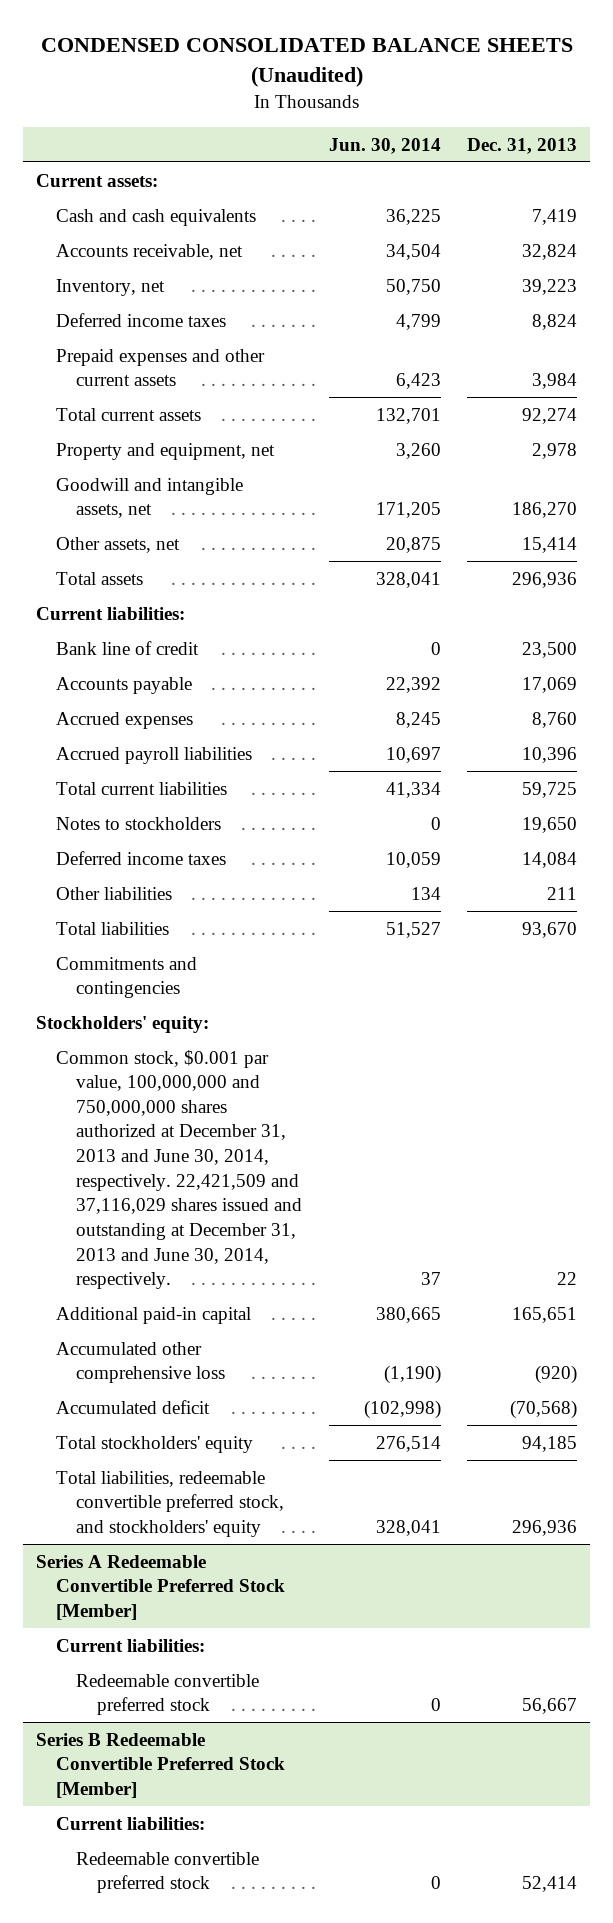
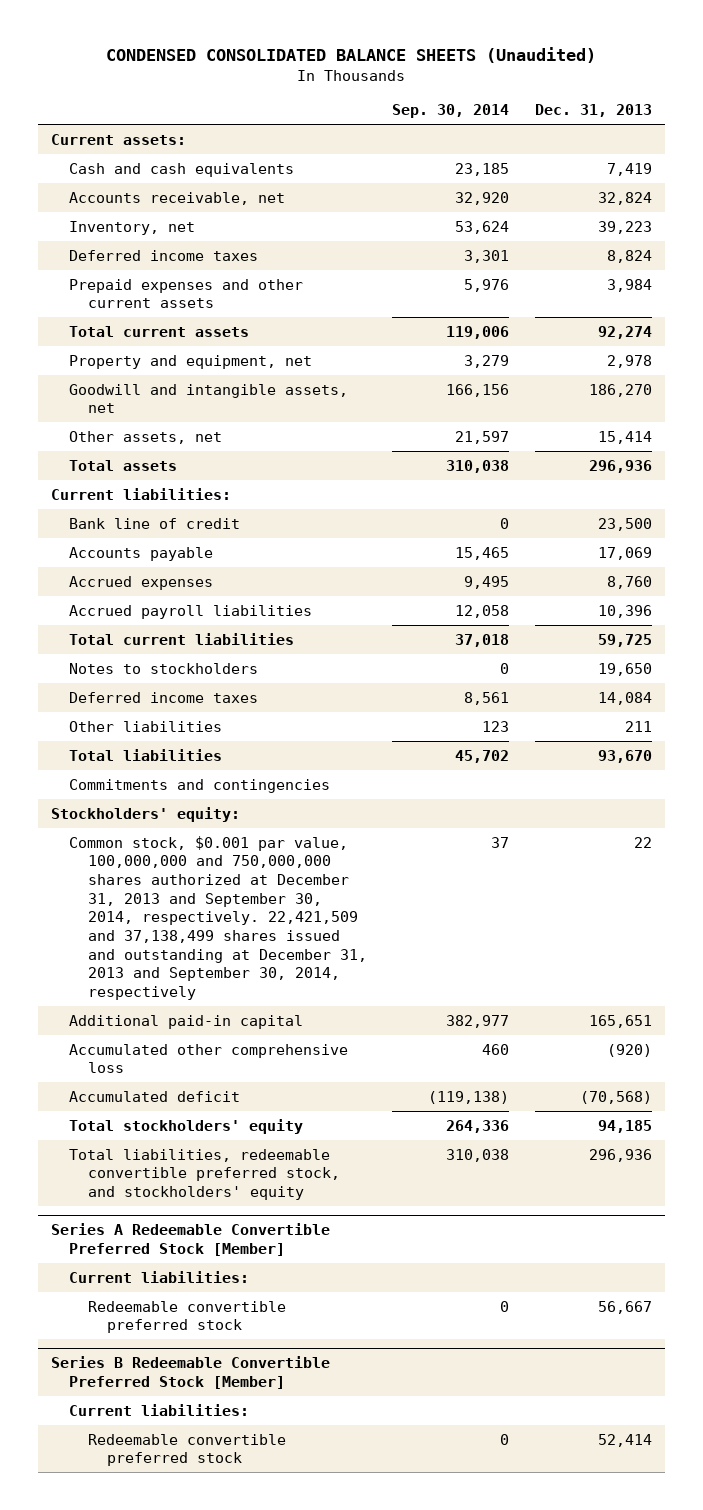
- | Jun. 30, 2014 | Dec. 31, 2013
+ | Sep. 30, 2014 | Dec. 31, 2013
- Common stock, $0.001 par value, 100,000,000 and 750,000,000 shares authorized at December 31, 2013 and June 30, 2014, respectively. 22,421,509 and 37,116,029 shares issued and outstanding at December 31, 2013 and June 30, 2014, respectively. | 37 | 22
+ Common stock, $0.001 par value, 100,000,000 and 750,000,000 shares authorized at December 31, 2013 and September 30, 2014, respectively. 22,421,509 and 37,138,499 shares issued and outstanding at December 31, 2013 and September 30, 2014, respectively | 37 | 22

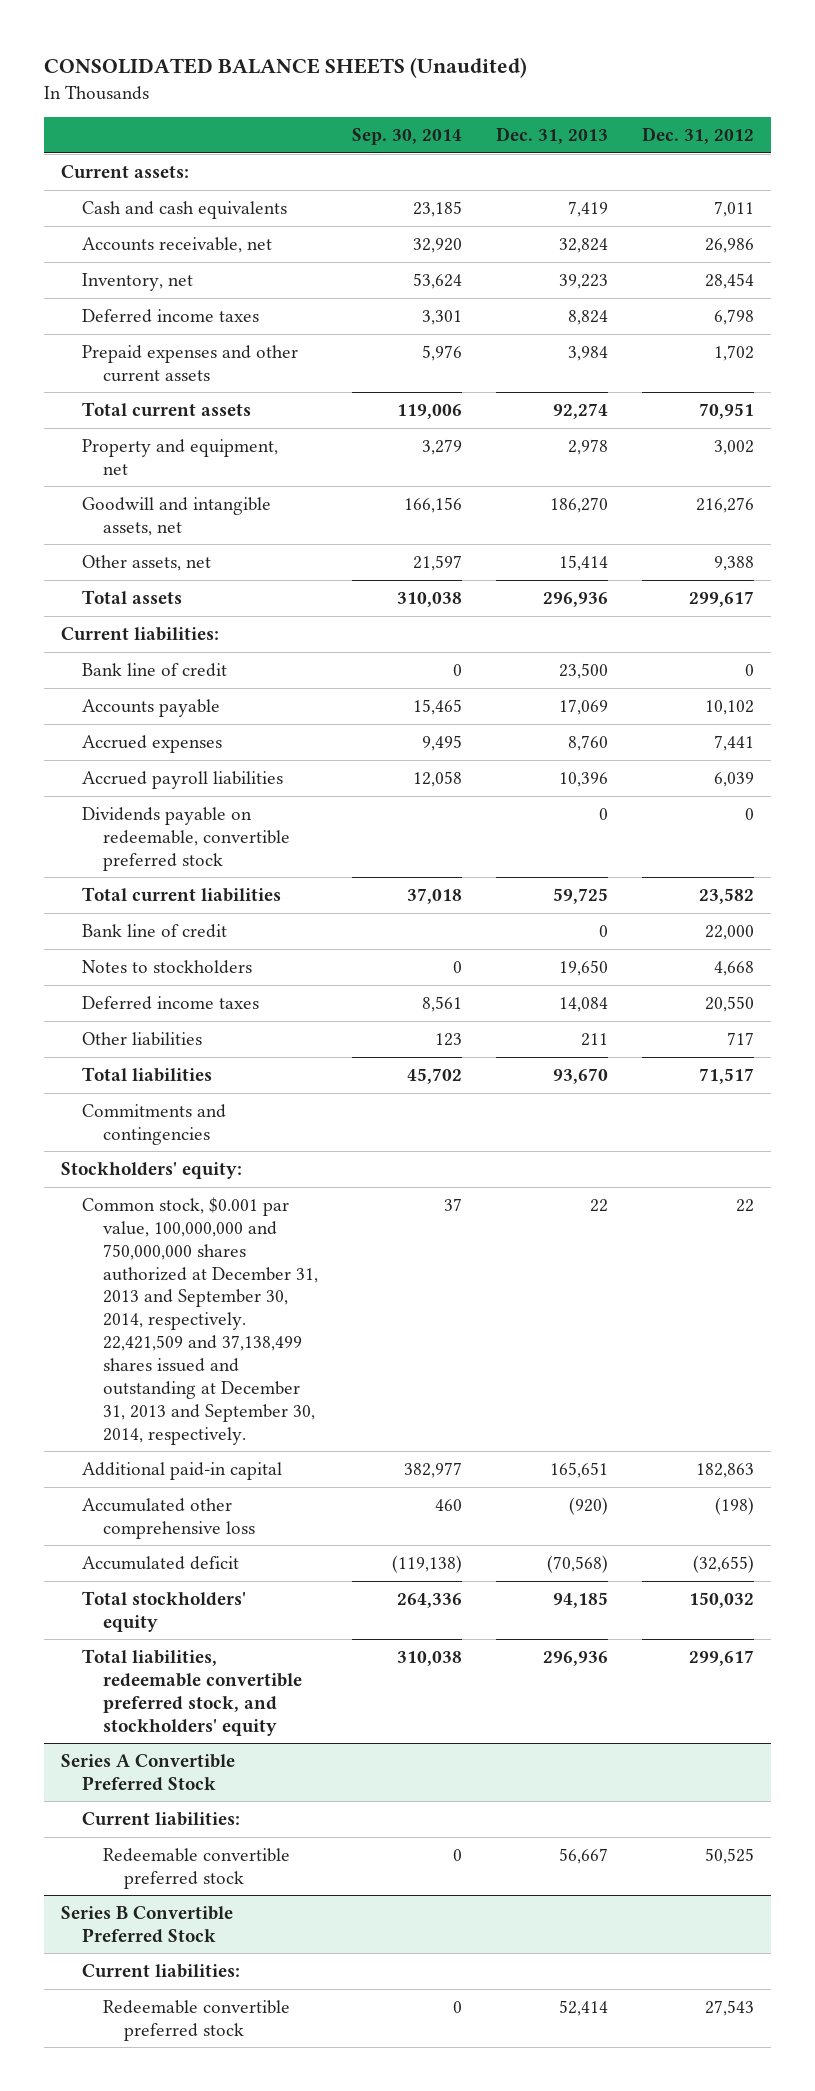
- CONDENSED CONSOLIDATED BALANCE SHEETS (Unaudited)
+ CONSOLIDATED BALANCE SHEETS (Unaudited)
- | Sep. 30, 2014 | Dec. 31, 2013
+ | Sep. 30, 2014 | Dec. 31, 2013 | Dec. 31, 2012
+ Dividends payable on redeemable, convertible preferred stock | | 0 | 0
+ Bank line of credit | | 0 | 22,000
- Common stock, $0.001 par value, 100,000,000 and 750,000,000 shares authorized at December 31, 2013 and September 30, 2014, respectively. 22,421,509 and 37,138,499 shares issued and outstanding at December 31, 2013 and September 30, 2014, respectively | 37 | 22
+ Common stock, $0.001 par value, 100,000,000 and 750,000,000 shares authorized at December 31, 2013 and September 30, 2014, respectively. 22,421,509 and 37,138,499 shares issued and outstanding at December 31, 2013 and September 30, 2014, respectively. | 37 | 22 | 22
- Series A Redeemable Convertible Preferred Stock [Member]
+ Series A Convertible Preferred Stock
- Series B Redeemable Convertible Preferred Stock [Member]
+ Series B Convertible Preferred Stock

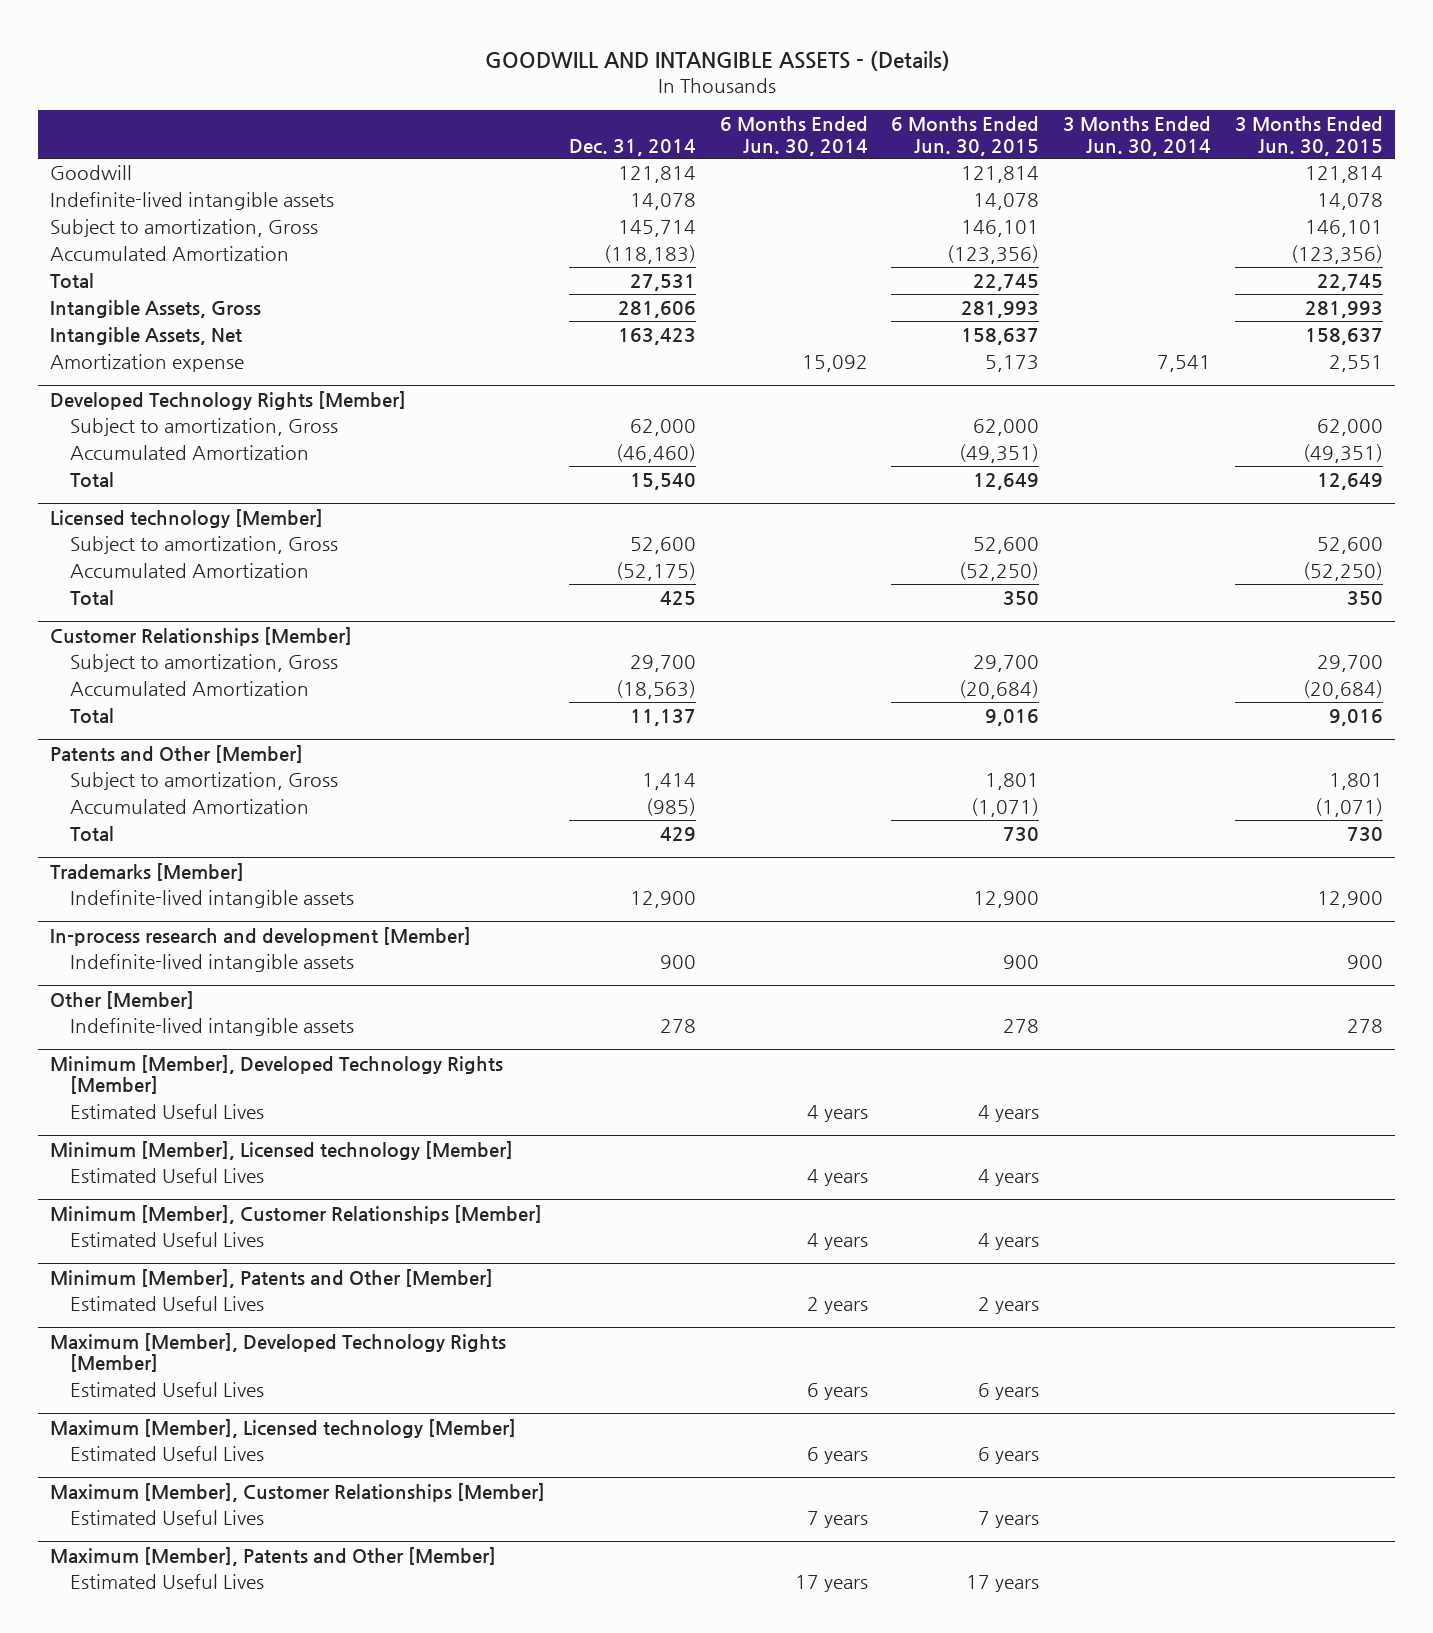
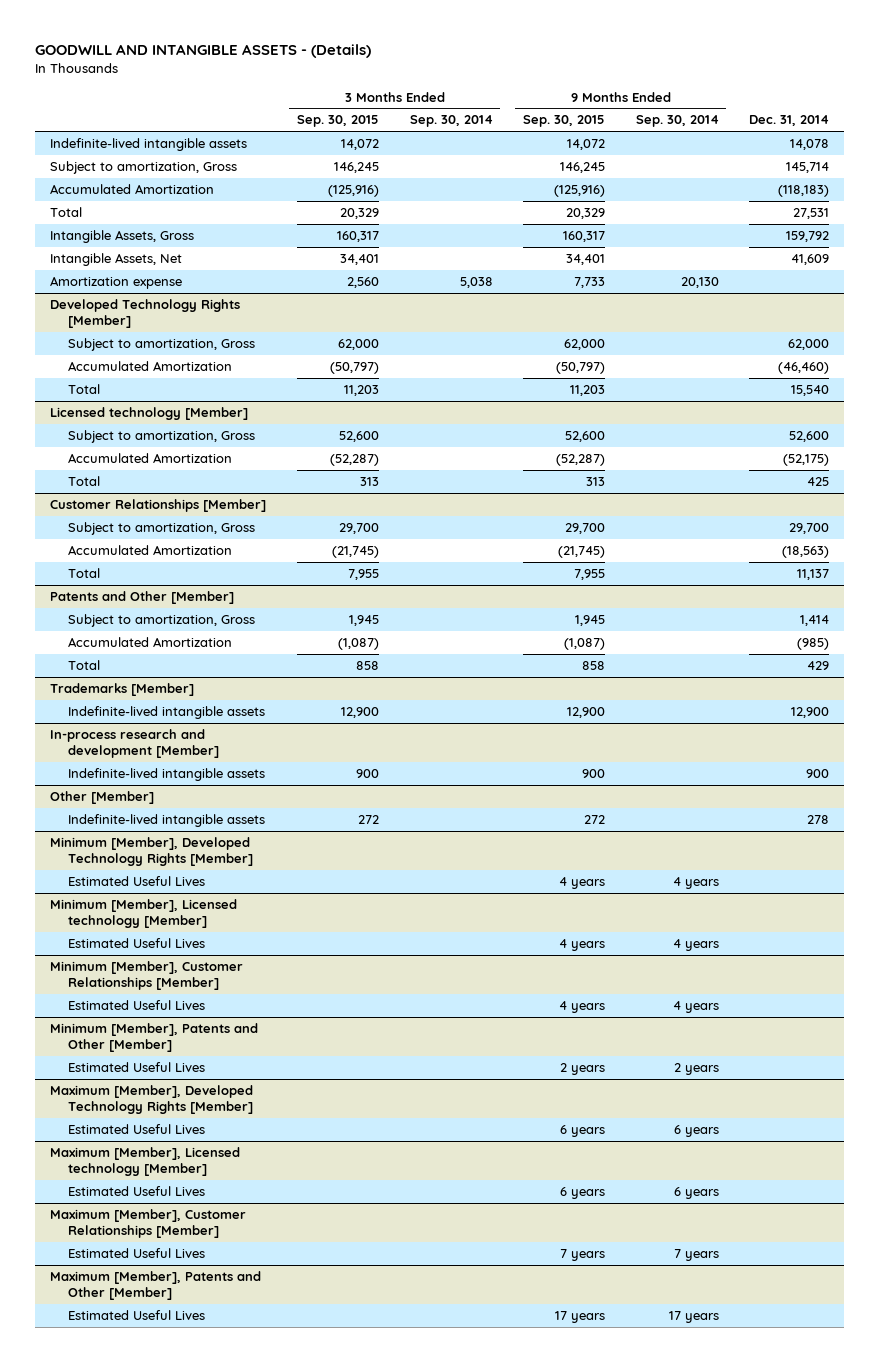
- | Dec. 31, 2014 | 6 Months Ended Jun. 30, 2014 | 6 Months Ended Jun. 30, 2015 | 3 Months Ended Jun. 30, 2014 | 3 Months Ended Jun. 30, 2015
+ | 3 Months Ended Sep. 30, 2015 | 3 Months Ended Sep. 30, 2014 | 9 Months Ended Sep. 30, 2015 | 9 Months Ended Sep. 30, 2014 | Dec. 31, 2014
- Goodwill | 121,814 | | 121,814 | | 121,814
- Intangible Assets, Gross | 281,606 | | 281,993 | | 281,993
- Intangible Assets, Net | 163,423 | | 158,637 | | 158,637
+ Intangible Assets, Gross | 160,317 | | 160,317 | | 159,792
+ Intangible Assets, Net | 34,401 | | 34,401 | | 41,609

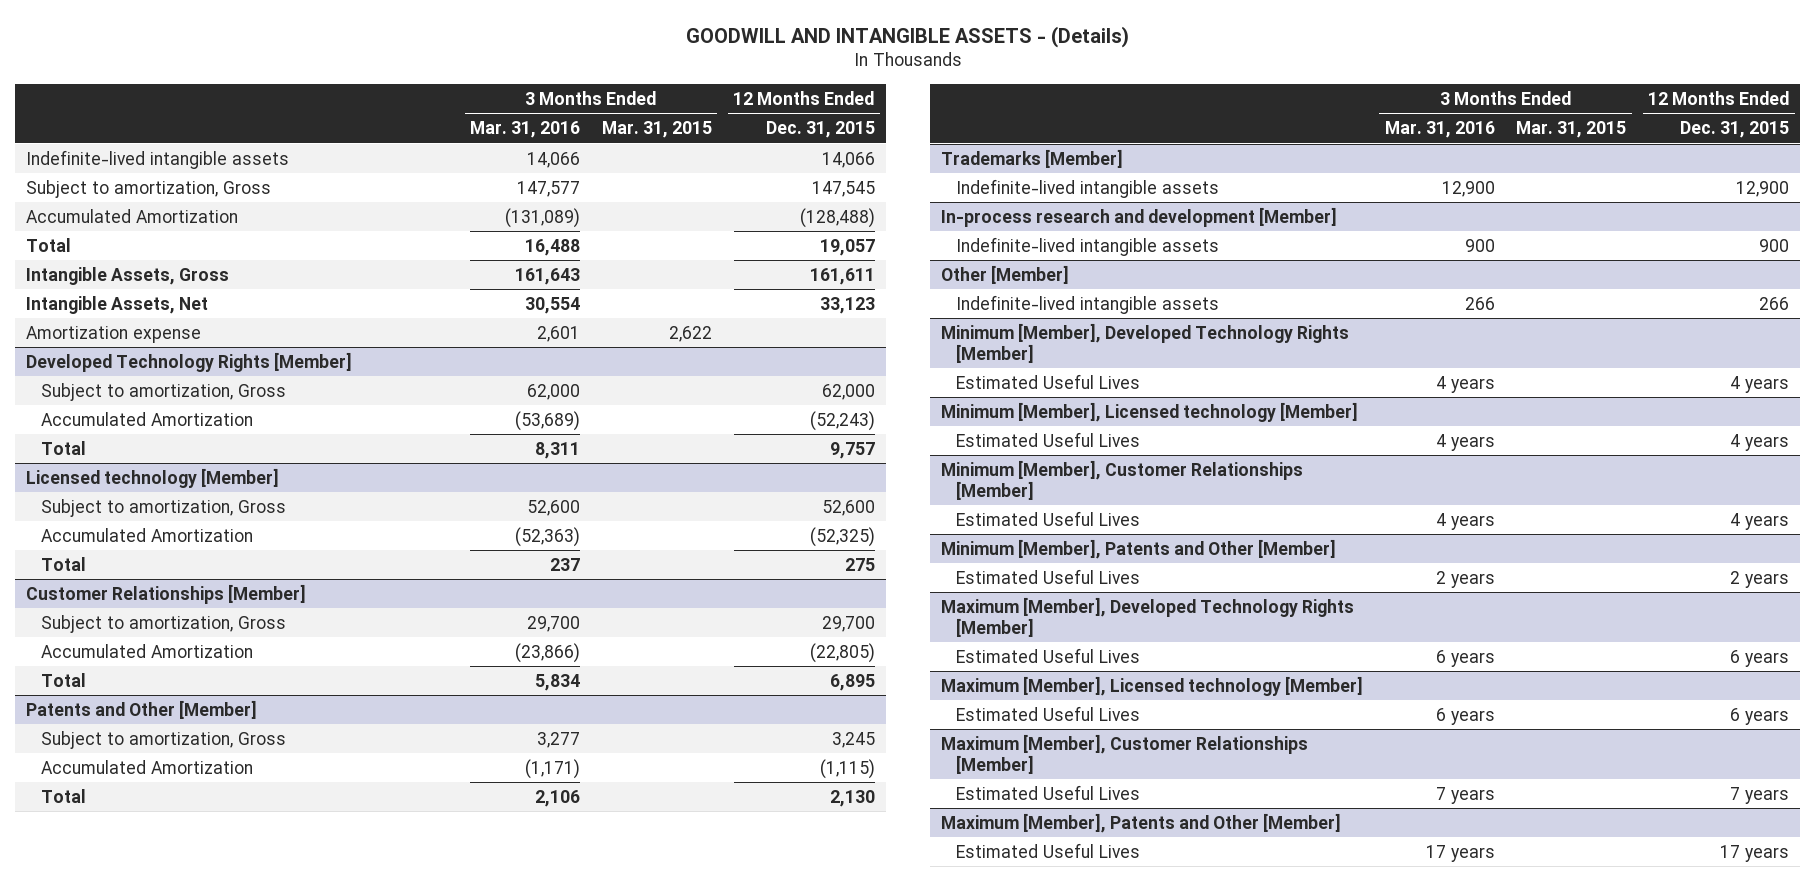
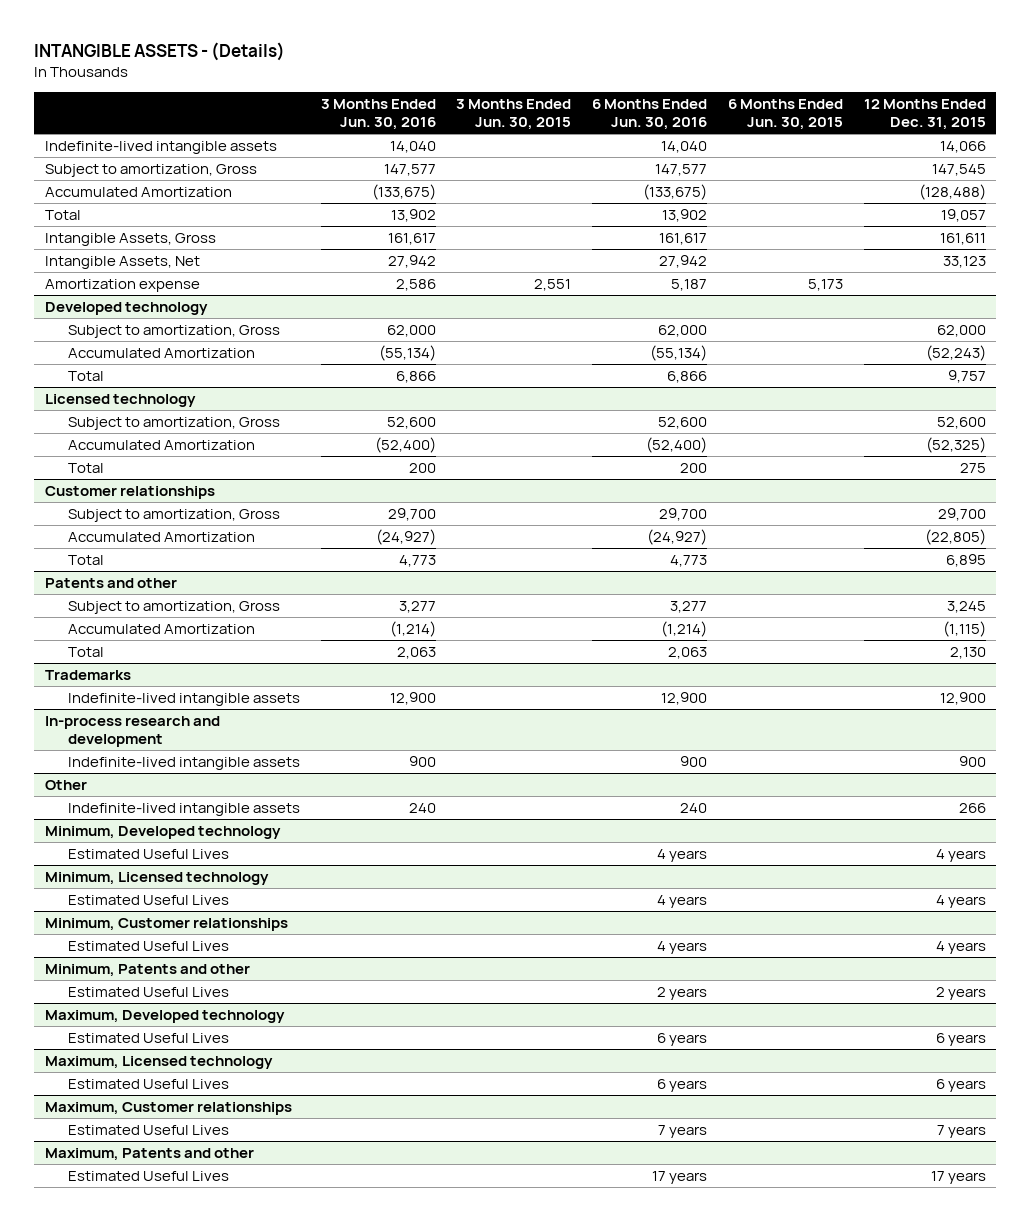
- GOODWILL AND INTANGIBLE ASSETS - (Details)
+ INTANGIBLE ASSETS - (Details)
- | 3 Months Ended Mar. 31, 2016 | 3 Months Ended Mar. 31, 2015 | 12 Months Ended Dec. 31, 2015
+ | 3 Months Ended Jun. 30, 2016 | 3 Months Ended Jun. 30, 2015 | 6 Months Ended Jun. 30, 2016 | 6 Months Ended Jun. 30, 2015 | 12 Months Ended Dec. 31, 2015
- Developed Technology Rights [Member]
+ Developed technology
- Licensed technology [Member]
+ Licensed technology
- Customer Relationships [Member]
+ Customer relationships
- Patents and Other [Member]
+ Patents and other
- Trademarks [Member]
+ Trademarks
- In-process research and development [Member]
+ In-process research and development
- Other [Member]
+ Other
- Minimum [Member], Developed Technology Rights [Member]
+ Minimum, Developed technology
- Minimum [Member], Licensed technology [Member]
+ Minimum, Licensed technology
- Minimum [Member], Customer Relationships [Member]
+ Minimum, Customer relationships
- Minimum [Member], Patents and Other [Member]
+ Minimum, Patents and other
- Maximum [Member], Developed Technology Rights [Member]
+ Maximum, Developed technology
- Maximum [Member], Licensed technology [Member]
+ Maximum, Licensed technology
- Maximum [Member], Customer Relationships [Member]
+ Maximum, Customer relationships
- Maximum [Member], Patents and Other [Member]
+ Maximum, Patents and other

